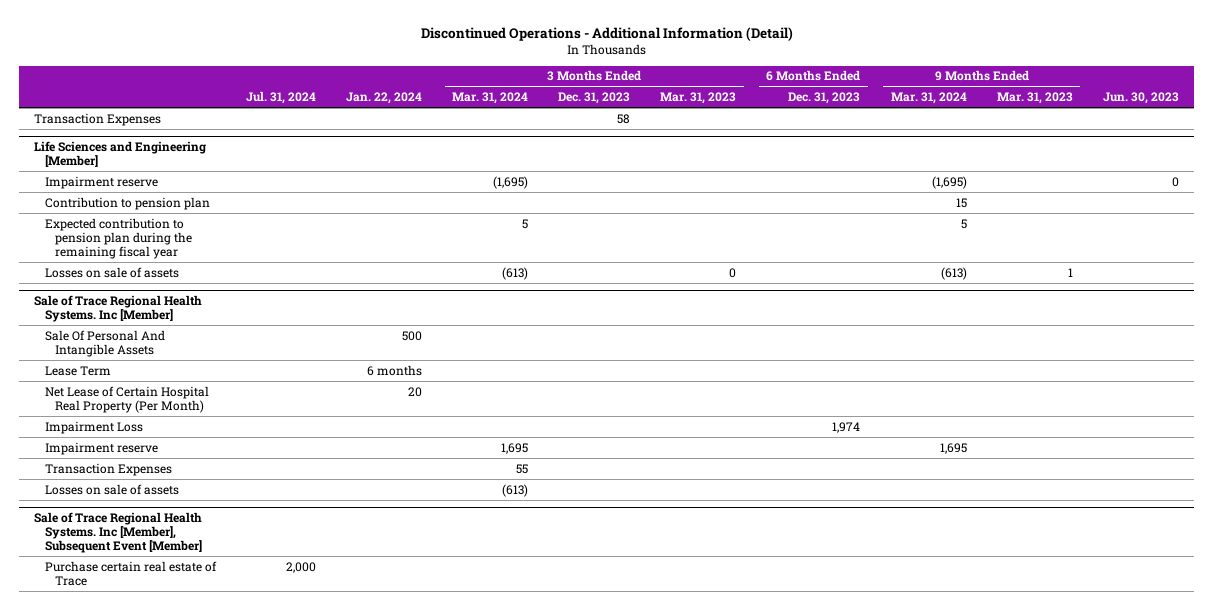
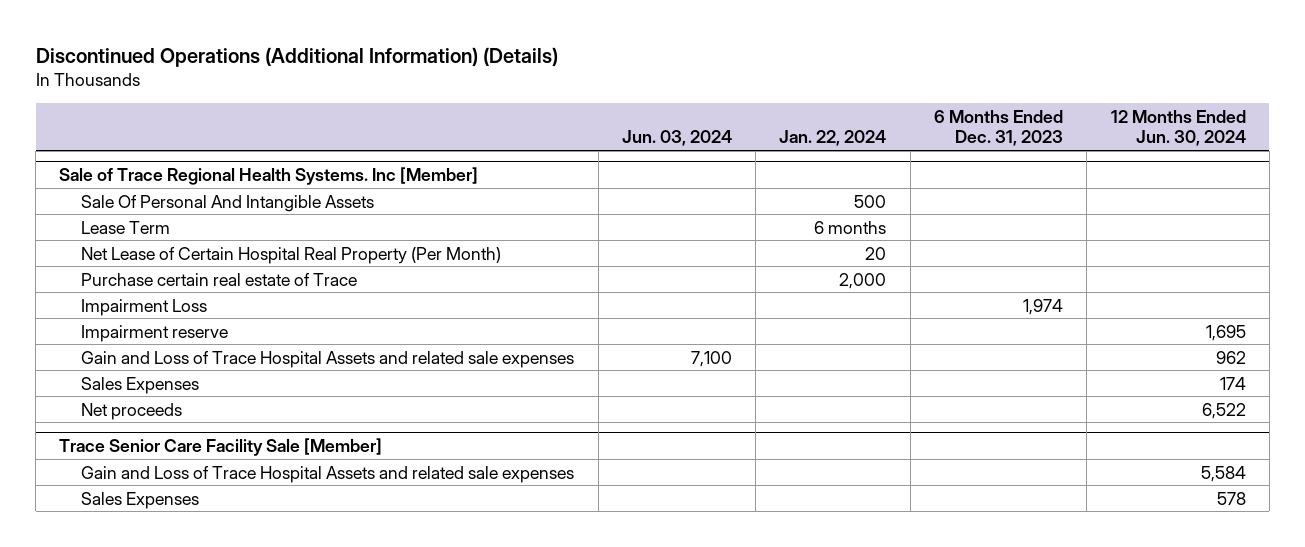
- Discontinued Operations - Additional Information (Detail)
+ Discontinued Operations (Additional Information) (Details)
- | Jul. 31, 2024 | Jan. 22, 2024 | 3 Months Ended Mar. 31, 2024 | 3 Months Ended Dec. 31, 2023 | 3 Months Ended Mar. 31, 2023 | 6 Months Ended Dec. 31, 2023 | 9 Months Ended Mar. 31, 2024 | 9 Months Ended Mar. 31, 2023 | Jun. 30, 2023
+ | Jun. 03, 2024 | Jan. 22, 2024 | 6 Months Ended Dec. 31, 2023 | 12 Months Ended Jun. 30, 2024
- Transaction Expenses | | | | 58 | | | | |
- Life Sciences and Engineering [Member]
- Impairment reserve | | | (1,695) | | | | (1,695) | | 0
- Contribution to pension plan | | | | | | | 15 | |
- Expected contribution to pension plan during the remaining fiscal year | | | 5 | | | | 5 | |
- Losses on sale of assets | | | (613) | | 0 | | (613) | 1 |
@ Sale of Trace Regional Health Systems. Inc [Member]
+ Purchase certain real estate of Trace | | 2,000 | |
- Transaction Expenses | | | 55 | | | | | |
- Losses on sale of assets | | | (613) | | | | | |
- Sale of Trace Regional Health Systems. Inc [Member], Subsequent Event [Member]
- Purchase certain real estate of Trace | 2,000 | | | | | | | |
@ Sale of Trace Regional Health Systems. Inc [Member]
+ Gain and Loss of Trace Hospital Assets and related sale expenses | 7,100 | | | 962
+ Sales Expenses | | | | 174
+ Net proceeds | | | | 6,522
+ Trace Senior Care Facility Sale [Member]
+ Gain and Loss of Trace Hospital Assets and related sale expenses | | | | 5,584
+ Sales Expenses | | | | 578

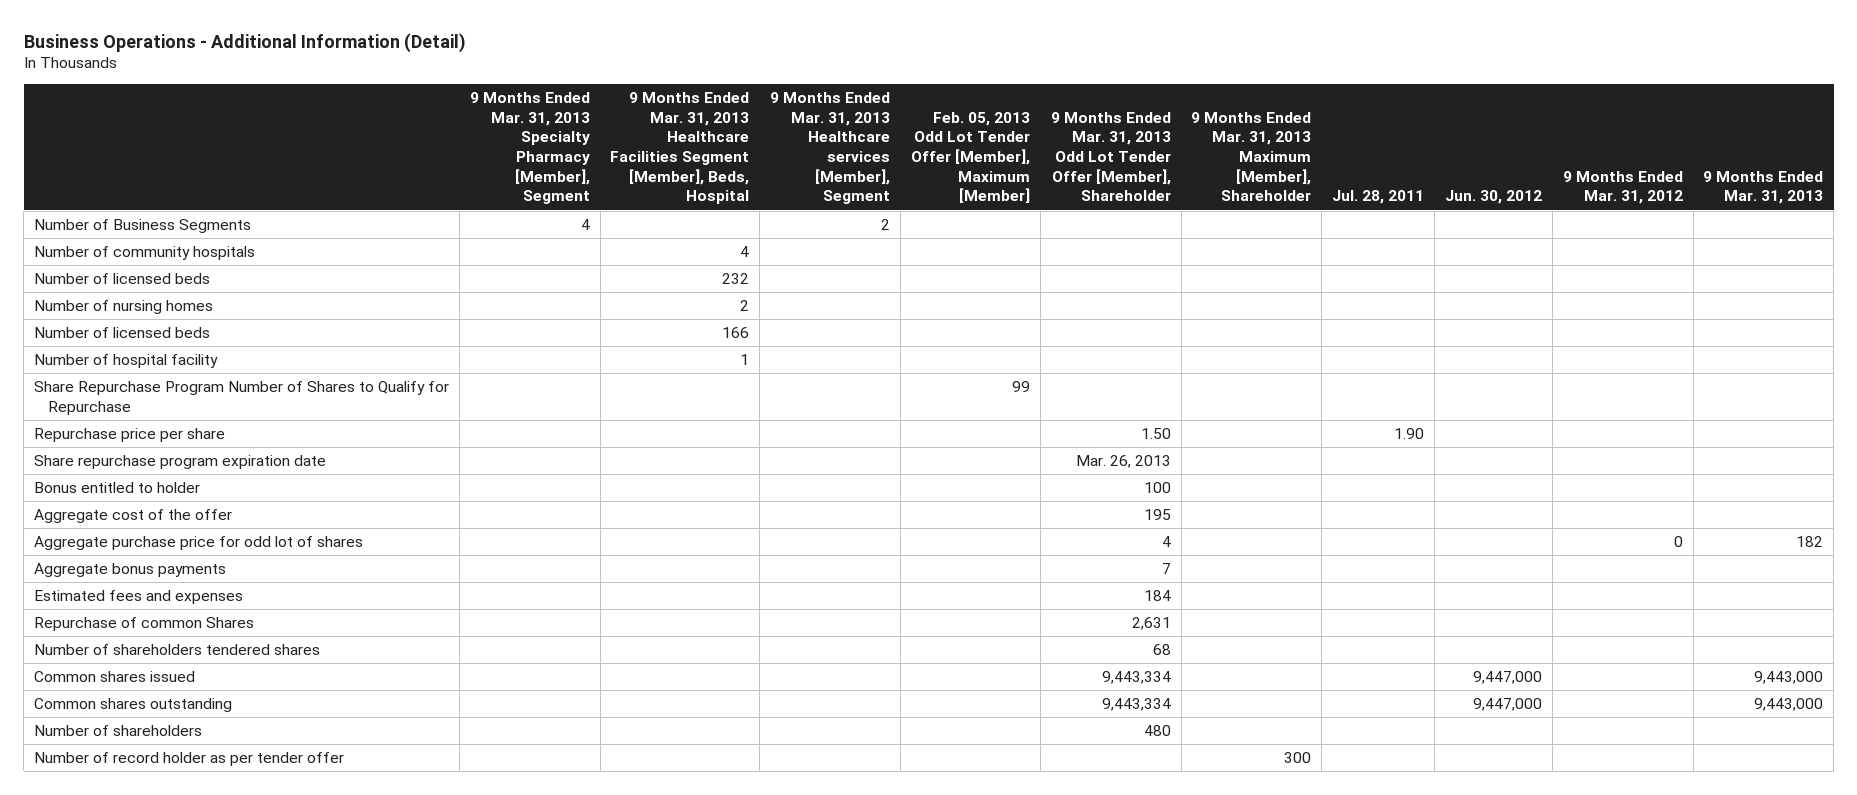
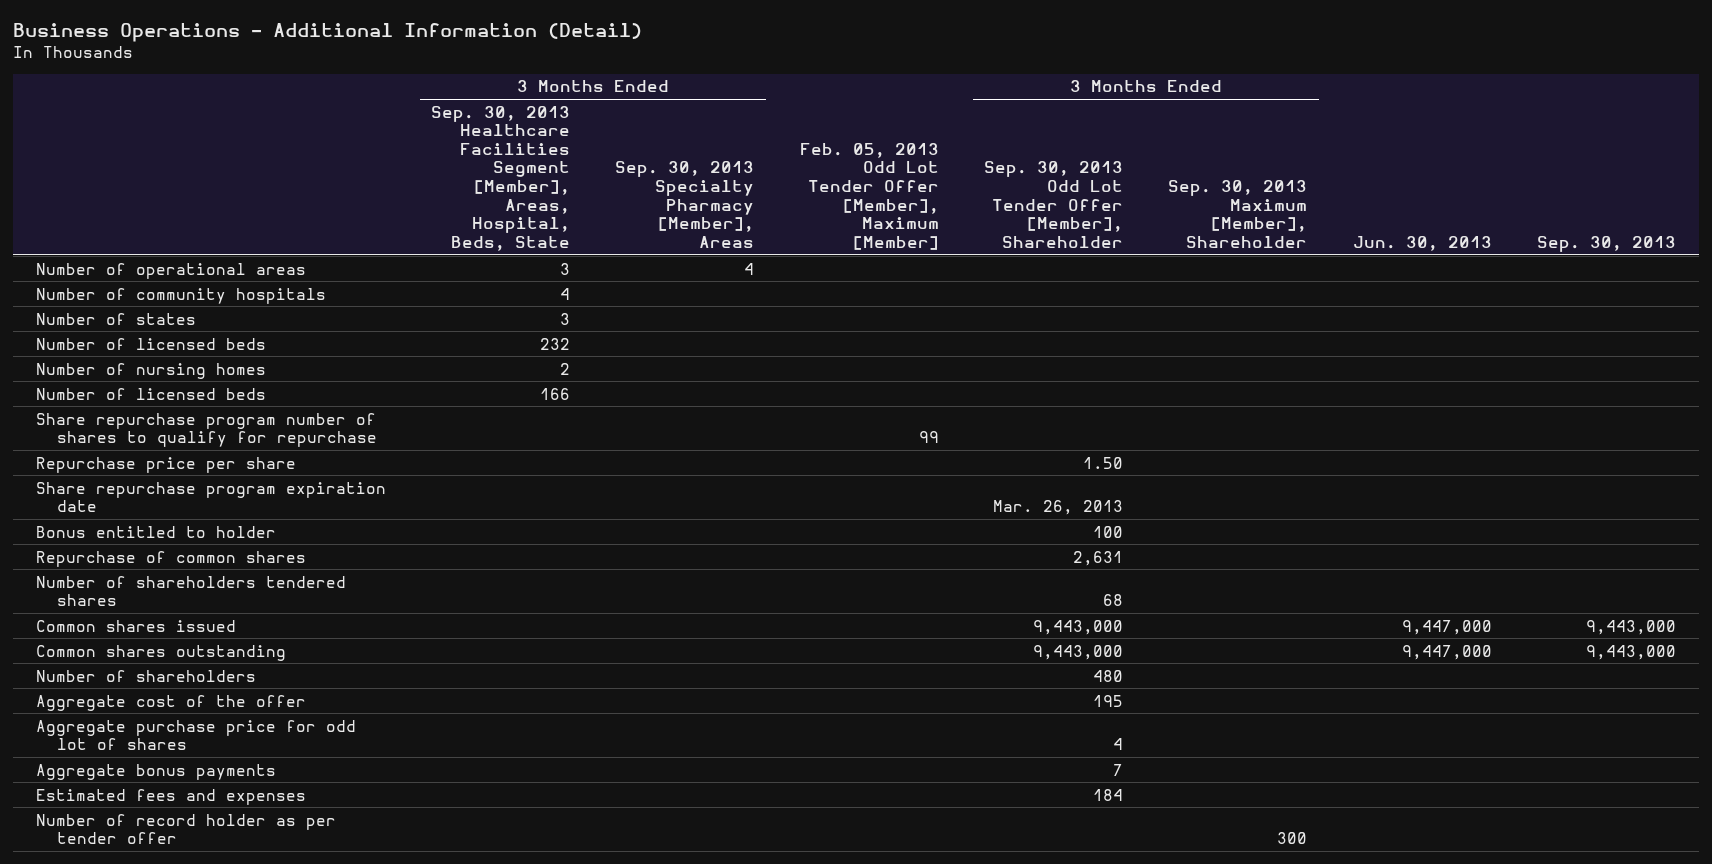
- | 9 Months Ended Mar. 31, 2013 Specialty Pharmacy [Member], Segment | 9 Months Ended Mar. 31, 2013 Healthcare Facilities Segment [Member], Beds, Hospital | 9 Months Ended Mar. 31, 2013 Healthcare services [Member], Segment | Feb. 05, 2013 Odd Lot Tender Offer [Member], Maximum [Member] | 9 Months Ended Mar. 31, 2013 Odd Lot Tender Offer [Member], Shareholder | 9 Months Ended Mar. 31, 2013 Maximum [Member], Shareholder | Jul. 28, 2011 | Jun. 30, 2012 | 9 Months Ended Mar. 31, 2012 | 9 Months Ended Mar. 31, 2013
+ | 3 Months Ended Sep. 30, 2013 Healthcare Facilities Segment [Member], Areas, Hospital, Beds, State | 3 Months Ended Sep. 30, 2013 Specialty Pharmacy [Member], Areas | Feb. 05, 2013 Odd Lot Tender Offer [Member], Maximum [Member] | 3 Months Ended Sep. 30, 2013 Odd Lot Tender Offer [Member], Shareholder | 3 Months Ended Sep. 30, 2013 Maximum [Member], Shareholder | Jun. 30, 2013 | Sep. 30, 2013
- Number of Business Segments | 4 | | 2 | | | | | | |
+ Number of operational areas | 3 | 4 | | | | |
+ Number of states | 3 | | | | | |
- Number of hospital facility | | 1 | | | | | | | |
- Share Repurchase Program Number of Shares to Qualify for Repurchase | | | | 99 | | | | | |
+ Share repurchase program number of shares to qualify for repurchase | | | 99 | | | |
- Repurchase of common Shares | | | | | 2,631 | | | | |
+ Repurchase of common shares | | | | 2,631 | | |
moved down: Aggregate cost of the offer | | | | 195 | | |
moved down: Aggregate purchase price for odd lot of shares | | | | 4 | | |
moved down: Aggregate bonus payments | | | | 7 | | |
moved down: Estimated fees and expenses | | | | 184 | | |

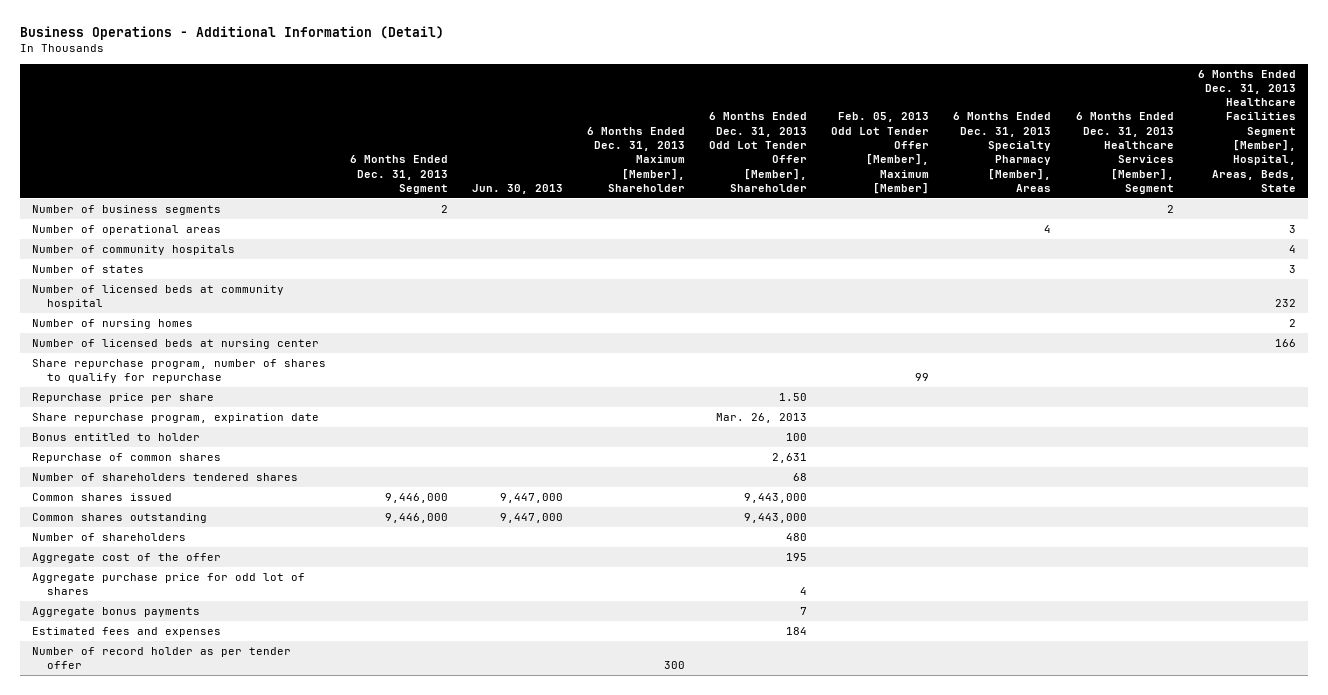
- | 3 Months Ended Sep. 30, 2013 Healthcare Facilities Segment [Member], Areas, Hospital, Beds, State | 3 Months Ended Sep. 30, 2013 Specialty Pharmacy [Member], Areas | Feb. 05, 2013 Odd Lot Tender Offer [Member], Maximum [Member] | 3 Months Ended Sep. 30, 2013 Odd Lot Tender Offer [Member], Shareholder | 3 Months Ended Sep. 30, 2013 Maximum [Member], Shareholder | Jun. 30, 2013 | Sep. 30, 2013
+ | 6 Months Ended Dec. 31, 2013 Segment | Jun. 30, 2013 | 6 Months Ended Dec. 31, 2013 Maximum [Member], Shareholder | 6 Months Ended Dec. 31, 2013 Odd Lot Tender Offer [Member], Shareholder | Feb. 05, 2013 Odd Lot Tender Offer [Member], Maximum [Member] | 6 Months Ended Dec. 31, 2013 Specialty Pharmacy [Member], Areas | 6 Months Ended Dec. 31, 2013 Healthcare Services [Member], Segment | 6 Months Ended Dec. 31, 2013 Healthcare Facilities Segment [Member], Hospital, Areas, Beds, State
+ Number of business segments | 2 | | | | | | 2 |
- Number of licensed beds | 232 | | | | | |
+ Number of licensed beds at community hospital | | | | | | | | 232
- Number of licensed beds | 166 | | | | | |
- Share repurchase program number of shares to qualify for repurchase | | | 99 | | | |
+ Number of licensed beds at nursing center | | | | | | | | 166
+ Share repurchase program, number of shares to qualify for repurchase | | | | | 99 | | |
- Share repurchase program expiration date | | | | Mar. 26, 2013 | | |
+ Share repurchase program, expiration date | | | | Mar. 26, 2013 | | | |

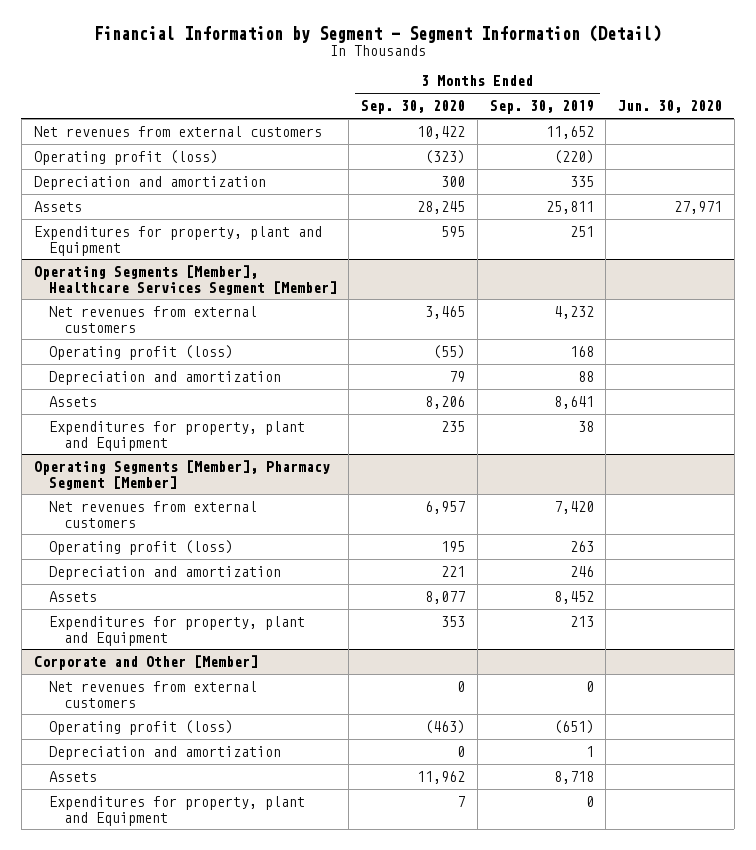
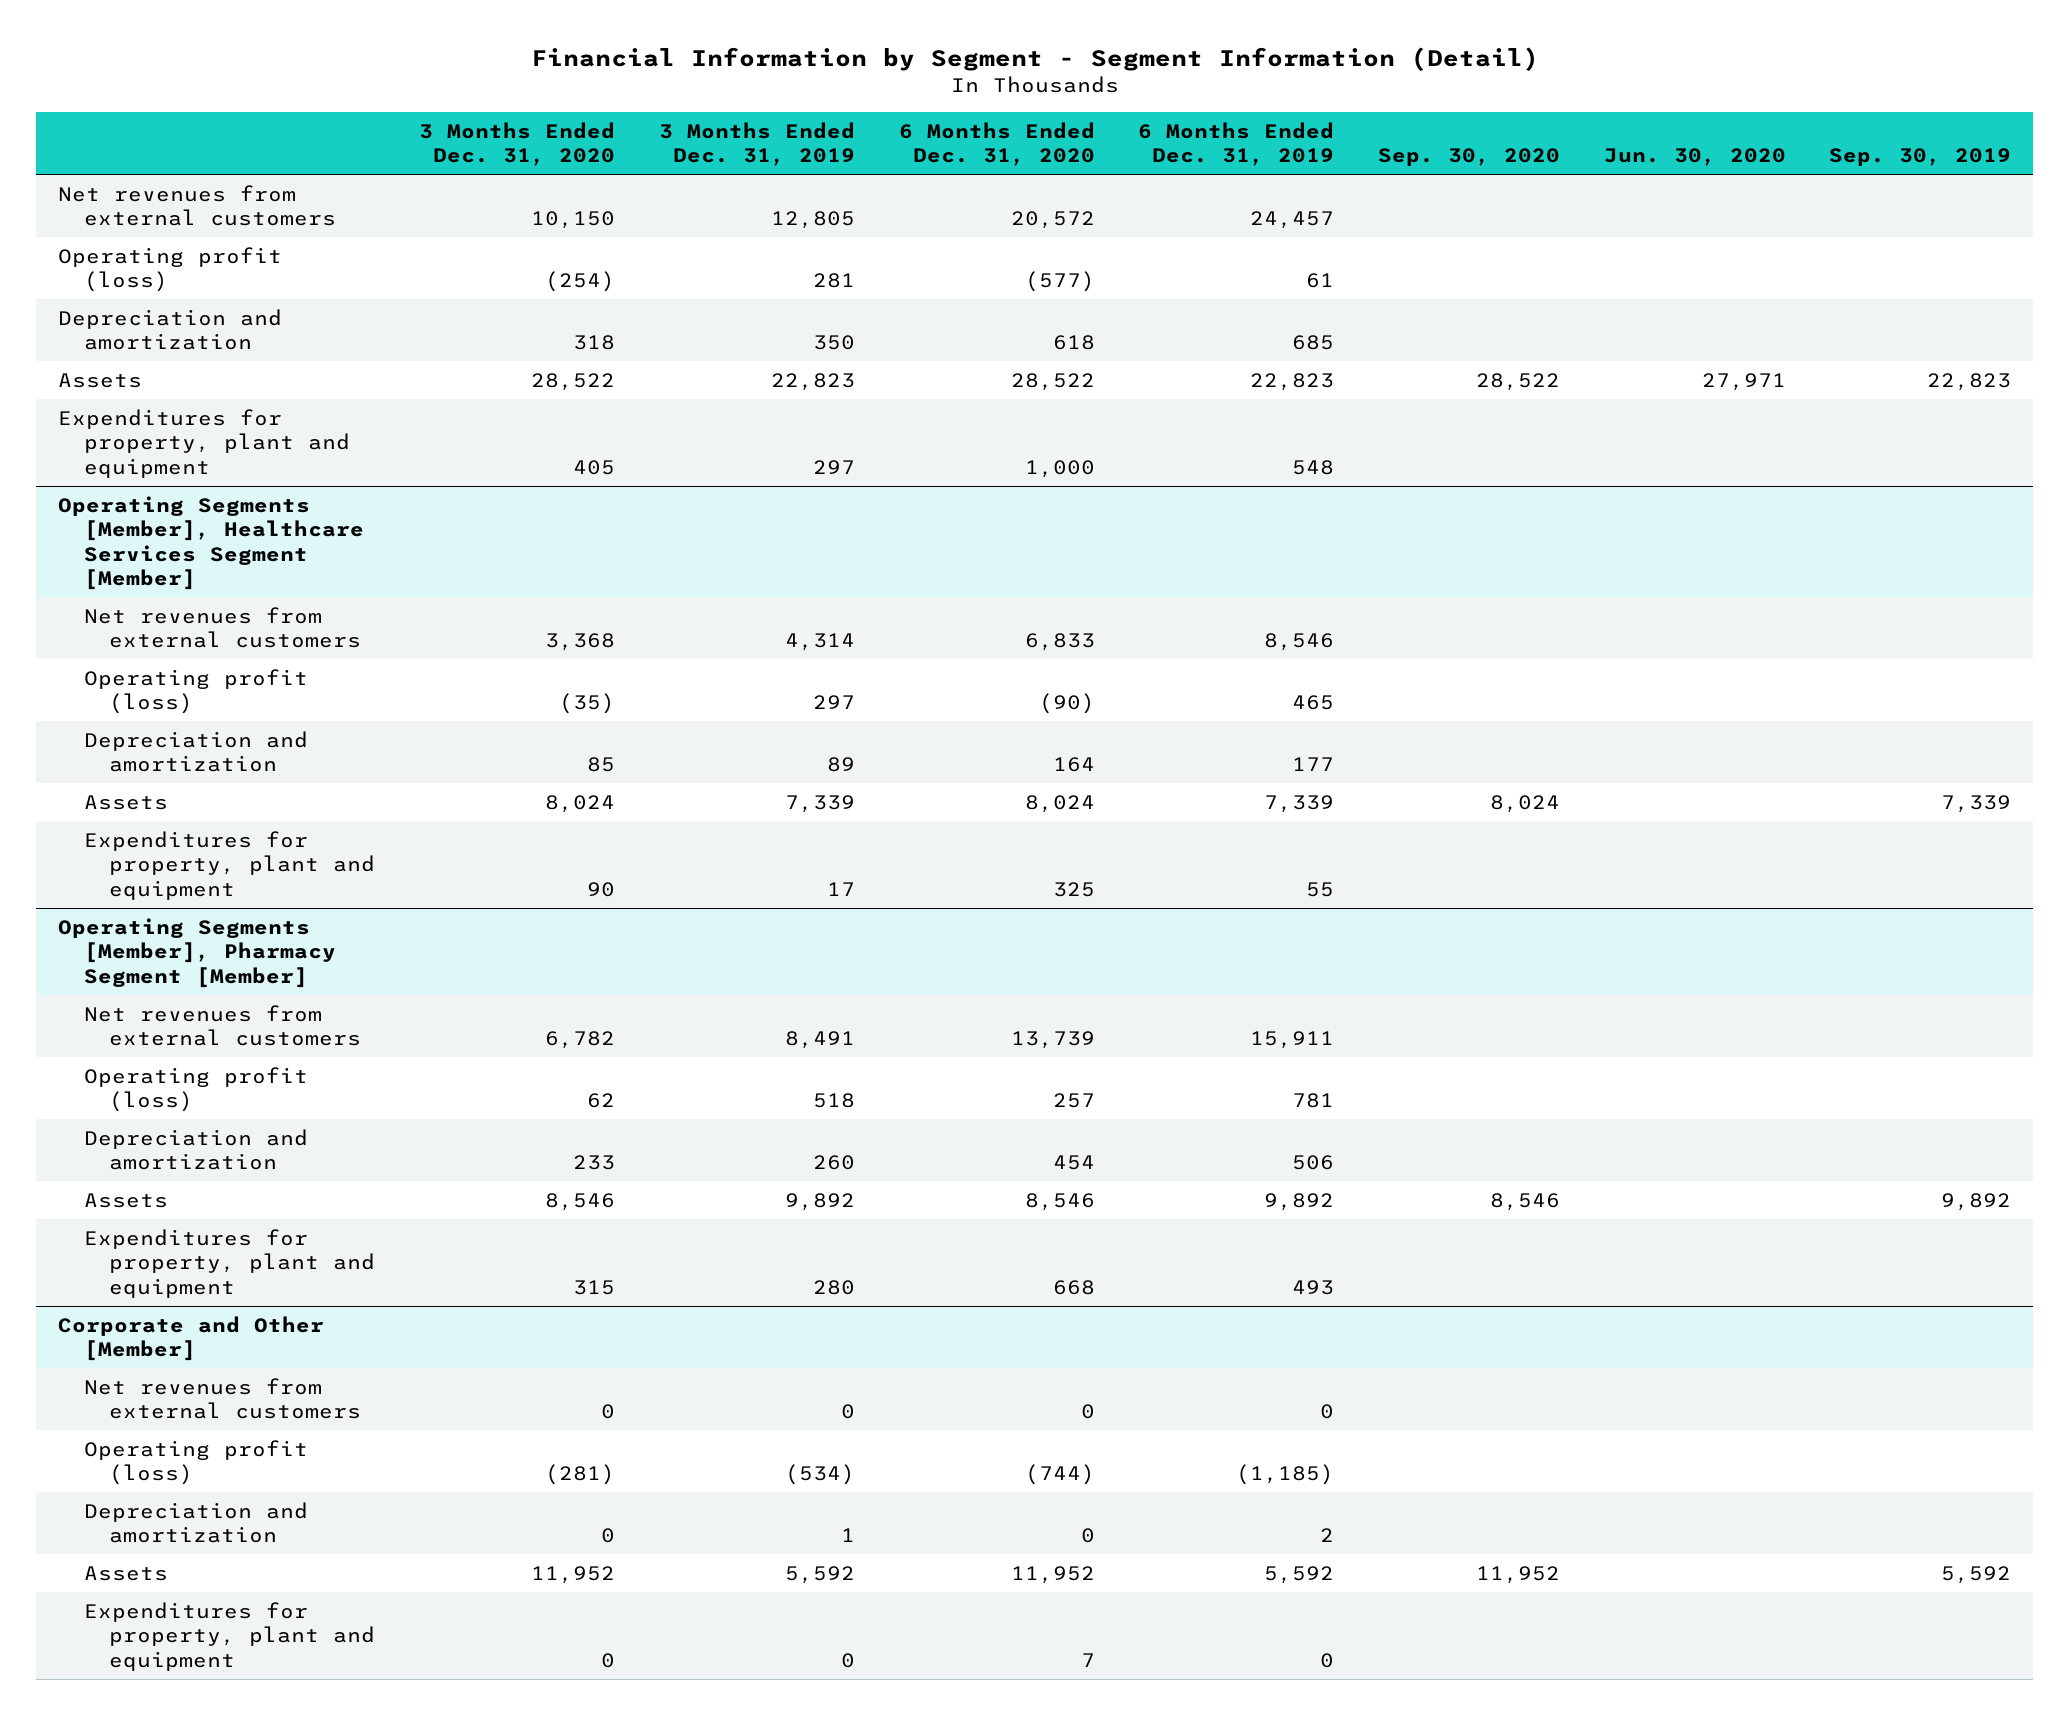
- | 3 Months Ended Sep. 30, 2020 | 3 Months Ended Sep. 30, 2019 | Jun. 30, 2020
+ | 3 Months Ended Dec. 31, 2020 | 3 Months Ended Dec. 31, 2019 | 6 Months Ended Dec. 31, 2020 | 6 Months Ended Dec. 31, 2019 | Sep. 30, 2020 | Jun. 30, 2020 | Sep. 30, 2019
- Expenditures for property, plant and Equipment | 595 | 251 |
+ Expenditures for property, plant and equipment | 405 | 297 | 1,000 | 548 | | |
@ Operating Segments [Member], Healthcare Services Segment [Member]
- Expenditures for property, plant and Equipment | 235 | 38 |
+ Expenditures for property, plant and equipment | 90 | 17 | 325 | 55 | | |
@ Operating Segments [Member], Pharmacy Segment [Member]
- Expenditures for property, plant and Equipment | 353 | 213 |
+ Expenditures for property, plant and equipment | 315 | 280 | 668 | 493 | | |
@ Corporate and Other [Member]
- Expenditures for property, plant and Equipment | 7 | 0 |
+ Expenditures for property, plant and equipment | 0 | 0 | 7 | 0 | | |

